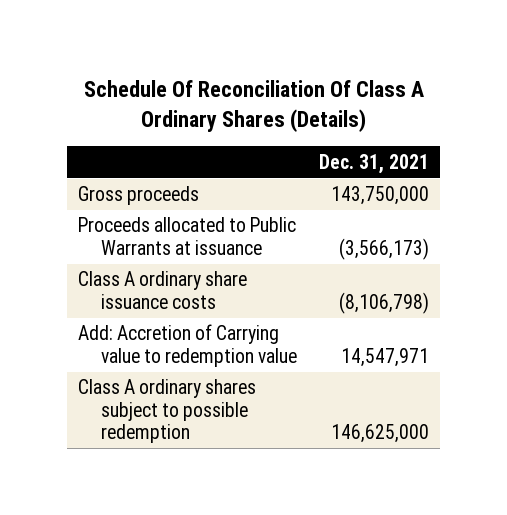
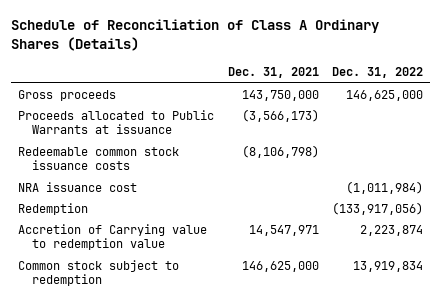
- Schedule Of Reconciliation Of Class A Ordinary Shares (Details)
+ Schedule of Reconciliation of Class A Ordinary Shares (Details)
- | Dec. 31, 2021
+ | Dec. 31, 2021 | Dec. 31, 2022
- Class A ordinary share issuance costs | (8,106,798)
- Add: Accretion of Carrying value to redemption value | 14,547,971
- Class A ordinary shares subject to possible redemption | 146,625,000
+ Redeemable common stock issuance costs | (8,106,798) |
+ NRA issuance cost | | (1,011,984)
+ Redemption | | (133,917,056)
+ Accretion of Carrying value to redemption value | 14,547,971 | 2,223,874
+ Common stock subject to redemption | 146,625,000 | 13,919,834

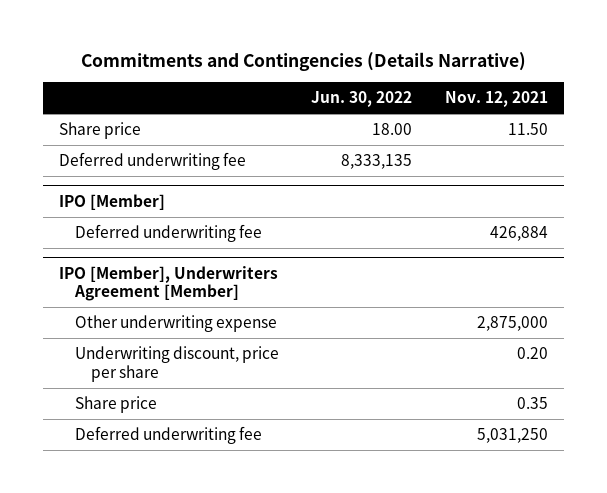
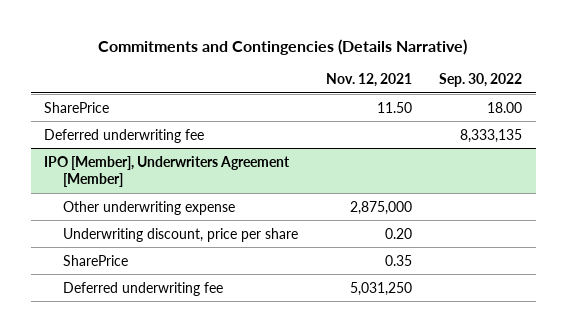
- | Jun. 30, 2022 | Nov. 12, 2021
+ | Nov. 12, 2021 | Sep. 30, 2022
- Share price | 18.00 | 11.50
+ SharePrice | 11.50 | 18.00
- IPO [Member]
- Deferred underwriting fee | | 426,884
@ IPO [Member], Underwriters Agreement [Member]
- Share price | | 0.35
+ SharePrice | 0.35 |

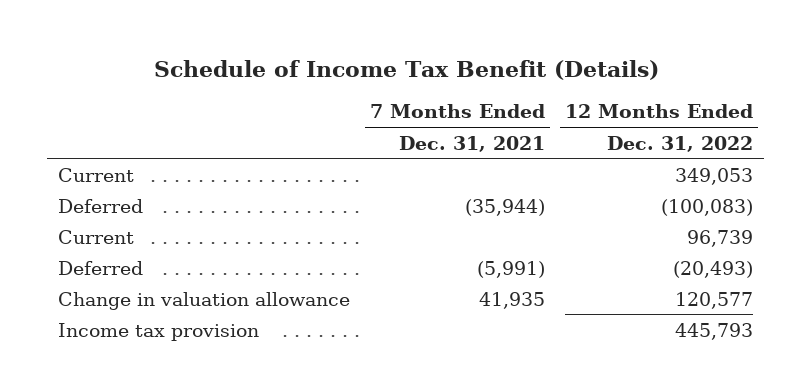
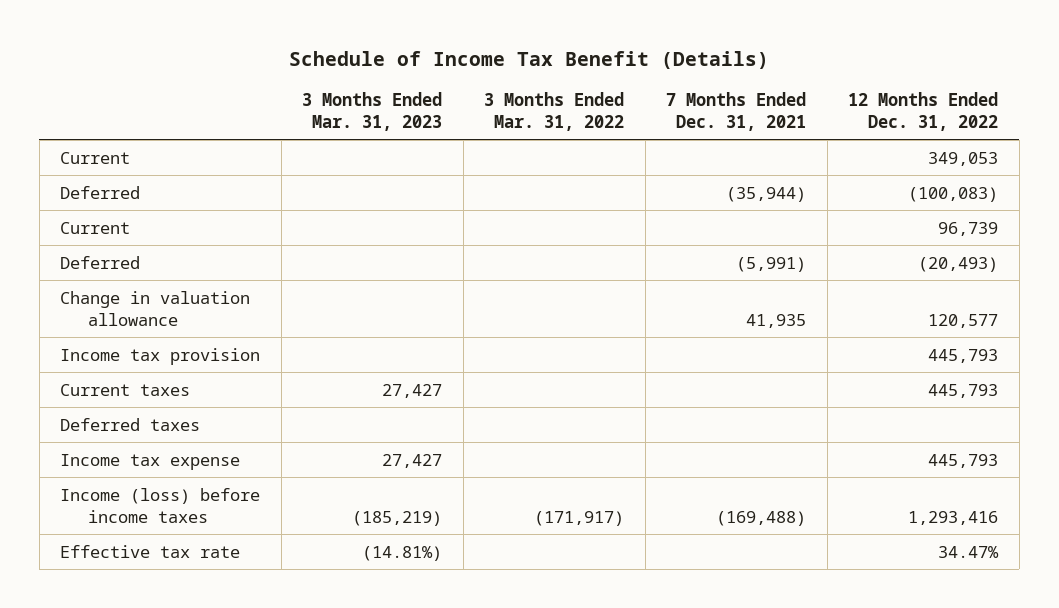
- | 7 Months Ended Dec. 31, 2021 | 12 Months Ended Dec. 31, 2022
+ | 3 Months Ended Mar. 31, 2023 | 3 Months Ended Mar. 31, 2022 | 7 Months Ended Dec. 31, 2021 | 12 Months Ended Dec. 31, 2022
+ Current taxes | 27,427 | | | 445,793
+ Deferred taxes
+ Income tax expense | 27,427 | | | 445,793
+ Income (loss) before income taxes | (185,219) | (171,917) | (169,488) | 1,293,416
+ Effective tax rate | (14.81%) | | | 34.47%

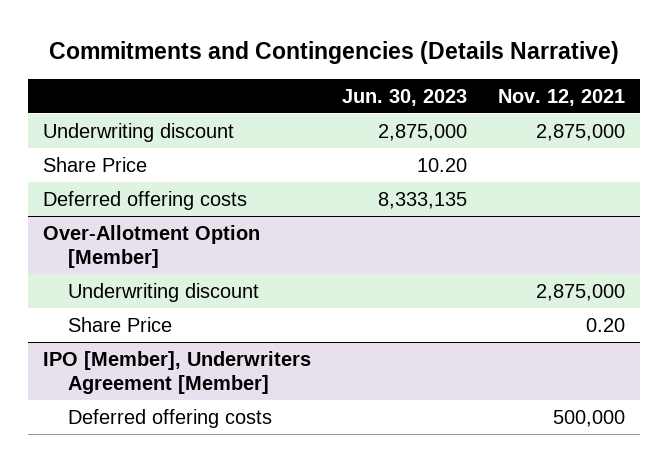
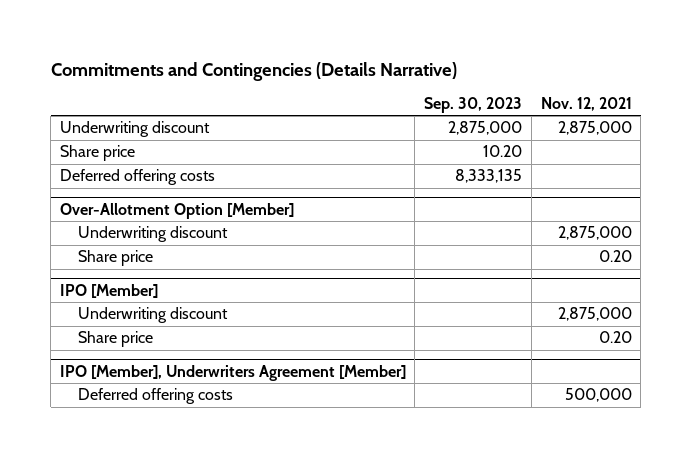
- | Jun. 30, 2023 | Nov. 12, 2021
+ | Sep. 30, 2023 | Nov. 12, 2021
- Share Price | 10.20 |
+ Share price | 10.20 |
@ Over-Allotment Option [Member]
- Share Price | | 0.20
+ Share price | | 0.20
+ IPO [Member]
+ Underwriting discount | | 2,875,000
+ Share price | | 0.20

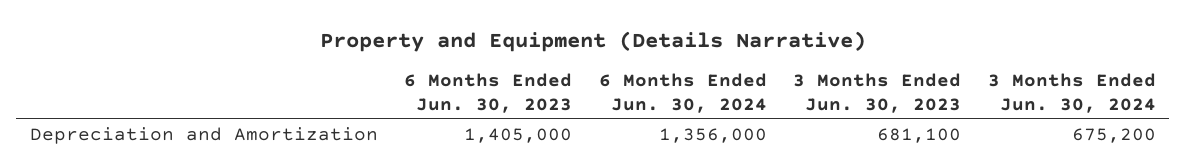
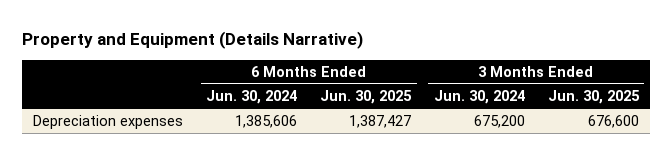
- | 6 Months Ended Jun. 30, 2023 | 6 Months Ended Jun. 30, 2024 | 3 Months Ended Jun. 30, 2023 | 3 Months Ended Jun. 30, 2024
+ | 6 Months Ended Jun. 30, 2024 | 6 Months Ended Jun. 30, 2025 | 3 Months Ended Jun. 30, 2024 | 3 Months Ended Jun. 30, 2025
- Depreciation and Amortization | 1,405,000 | 1,356,000 | 681,100 | 675,200
+ Depreciation expenses | 1,385,606 | 1,387,427 | 675,200 | 676,600

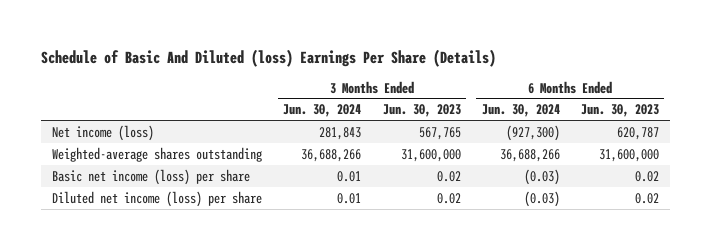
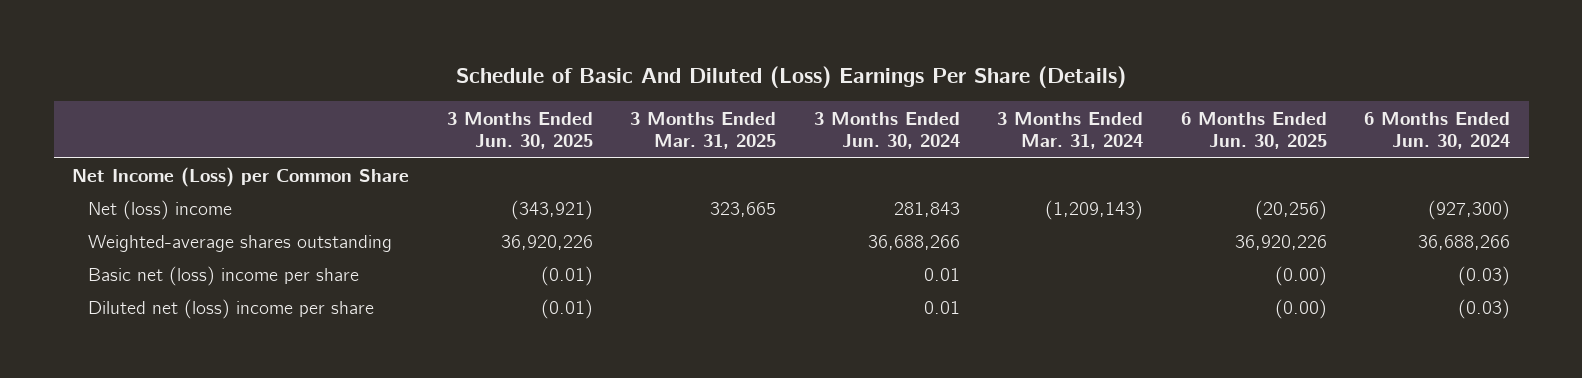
- Schedule of Basic And Diluted (loss) Earnings Per Share (Details)
+ Schedule of Basic And Diluted (Loss) Earnings Per Share (Details)
- | 3 Months Ended Jun. 30, 2024 | 3 Months Ended Jun. 30, 2023 | 6 Months Ended Jun. 30, 2024 | 6 Months Ended Jun. 30, 2023
+ | 3 Months Ended Jun. 30, 2025 | 3 Months Ended Mar. 31, 2025 | 3 Months Ended Jun. 30, 2024 | 3 Months Ended Mar. 31, 2024 | 6 Months Ended Jun. 30, 2025 | 6 Months Ended Jun. 30, 2024
- Net income (loss) | 281,843 | 567,765 | (927,300) | 620,787
+ Net Income (Loss) per Common Share
+ Net (loss) income | (343,921) | 323,665 | 281,843 | (1,209,143) | (20,256) | (927,300)
- Basic net income (loss) per share | 0.01 | 0.02 | (0.03) | 0.02
- Diluted net income (loss) per share | 0.01 | 0.02 | (0.03) | 0.02
+ Basic net (loss) income per share | (0.01) | | 0.01 | | (0.00) | (0.03)
+ Diluted net (loss) income per share | (0.01) | | 0.01 | | (0.00) | (0.03)

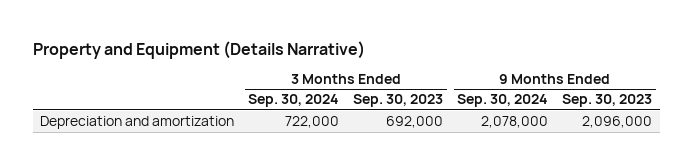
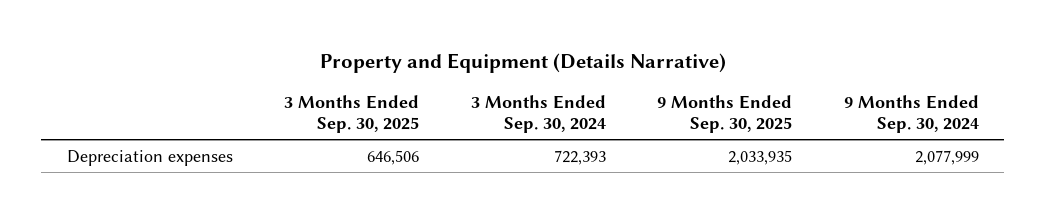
- | 3 Months Ended Sep. 30, 2024 | 3 Months Ended Sep. 30, 2023 | 9 Months Ended Sep. 30, 2024 | 9 Months Ended Sep. 30, 2023
+ | 3 Months Ended Sep. 30, 2025 | 3 Months Ended Sep. 30, 2024 | 9 Months Ended Sep. 30, 2025 | 9 Months Ended Sep. 30, 2024
- Depreciation and amortization | 722,000 | 692,000 | 2,078,000 | 2,096,000
+ Depreciation expenses | 646,506 | 722,393 | 2,033,935 | 2,077,999

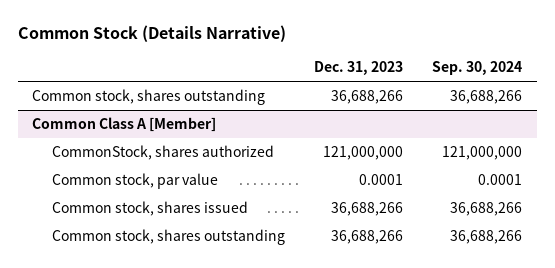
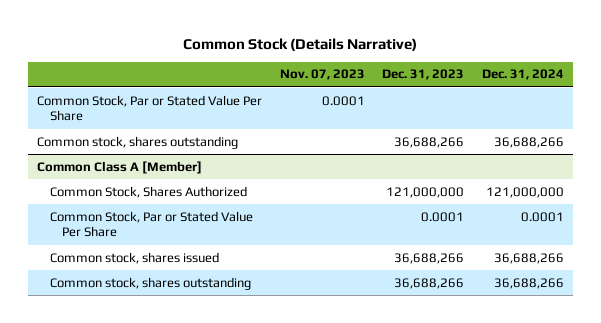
- | Dec. 31, 2023 | Sep. 30, 2024
+ | Nov. 07, 2023 | Dec. 31, 2023 | Dec. 31, 2024
+ Common Stock, Par or Stated Value Per Share | 0.0001 | |
@ Common Class A [Member]
- CommonStock, shares authorized | 121,000,000 | 121,000,000
- Common stock, par value | 0.0001 | 0.0001
+ Common Stock, Shares Authorized | | 121,000,000 | 121,000,000
+ Common Stock, Par or Stated Value Per Share | | 0.0001 | 0.0001

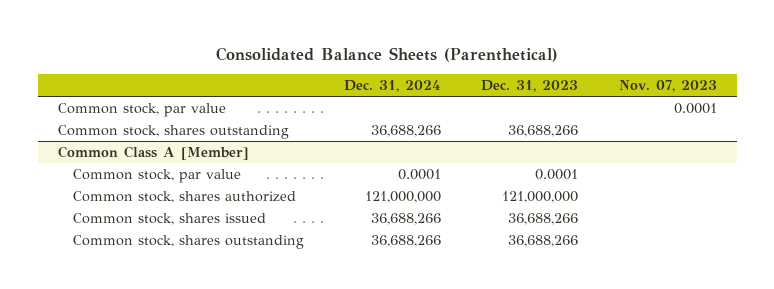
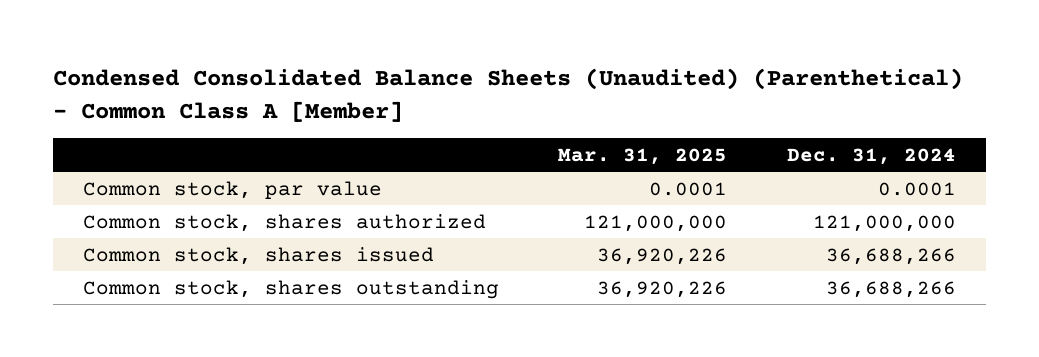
- Consolidated Balance Sheets (Parenthetical)
+ Condensed Consolidated Balance Sheets (Unaudited) (Parenthetical) - Common Class A [Member]
- | Dec. 31, 2024 | Dec. 31, 2023 | Nov. 07, 2023
+ | Mar. 31, 2025 | Dec. 31, 2024
- Common stock, par value | | | 0.0001
- Common stock, shares outstanding | 36,688,266 | 36,688,266 |
- Common Class A [Member]

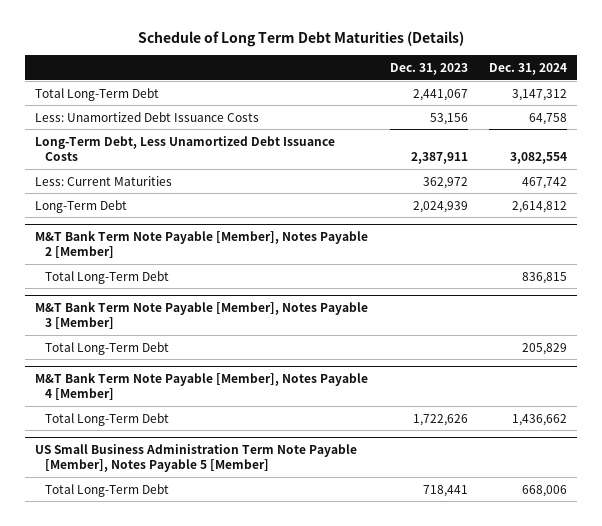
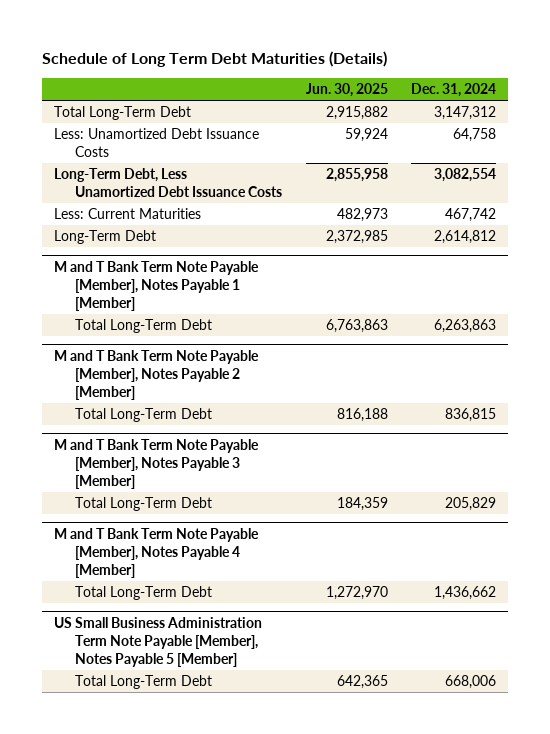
- | Dec. 31, 2023 | Dec. 31, 2024
+ | Jun. 30, 2025 | Dec. 31, 2024
- M&T Bank Term Note Payable [Member], Notes Payable 2 [Member]
+ M and T Bank Term Note Payable [Member], Notes Payable 1 [Member]
+ Total Long-Term Debt | 6,763,863 | 6,263,863
+ M and T Bank Term Note Payable [Member], Notes Payable 2 [Member]
- M&T Bank Term Note Payable [Member], Notes Payable 3 [Member]
+ M and T Bank Term Note Payable [Member], Notes Payable 3 [Member]
- M&T Bank Term Note Payable [Member], Notes Payable 4 [Member]
+ M and T Bank Term Note Payable [Member], Notes Payable 4 [Member]

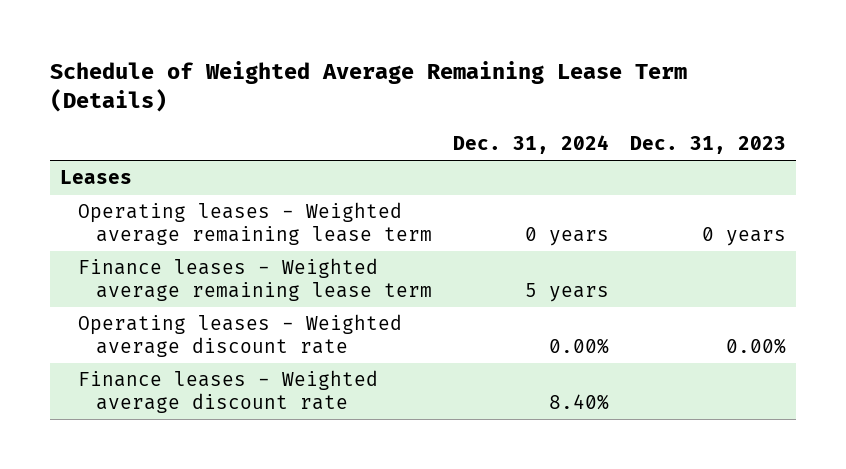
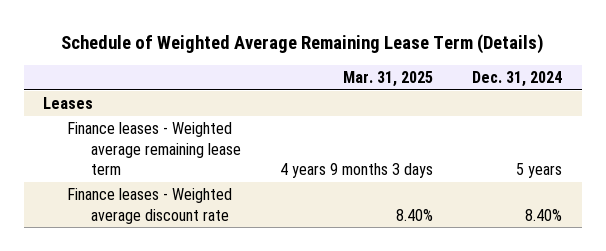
- | Dec. 31, 2024 | Dec. 31, 2023
+ | Mar. 31, 2025 | Dec. 31, 2024
- Operating leases - Weighted average remaining lease term | 0 years | 0 years
- Operating leases - Weighted average discount rate | 0.00% | 0.00%

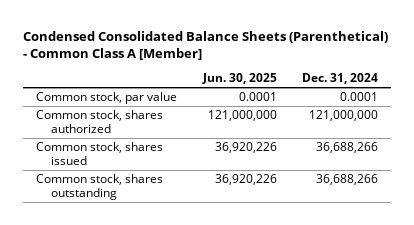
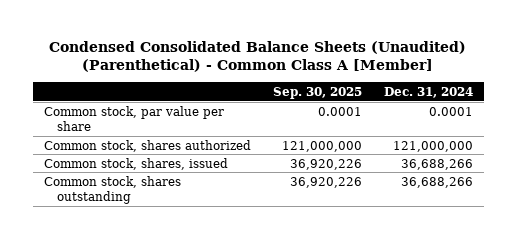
- Condensed Consolidated Balance Sheets (Parenthetical) - Common Class A [Member]
+ Condensed Consolidated Balance Sheets (Unaudited) (Parenthetical) - Common Class A [Member]
- | Jun. 30, 2025 | Dec. 31, 2024
+ | Sep. 30, 2025 | Dec. 31, 2024
- Common stock, par value | 0.0001 | 0.0001
+ Common stock, par value per share | 0.0001 | 0.0001
- Common stock, shares issued | 36,920,226 | 36,688,266
+ Common stock, shares, issued | 36,920,226 | 36,688,266

